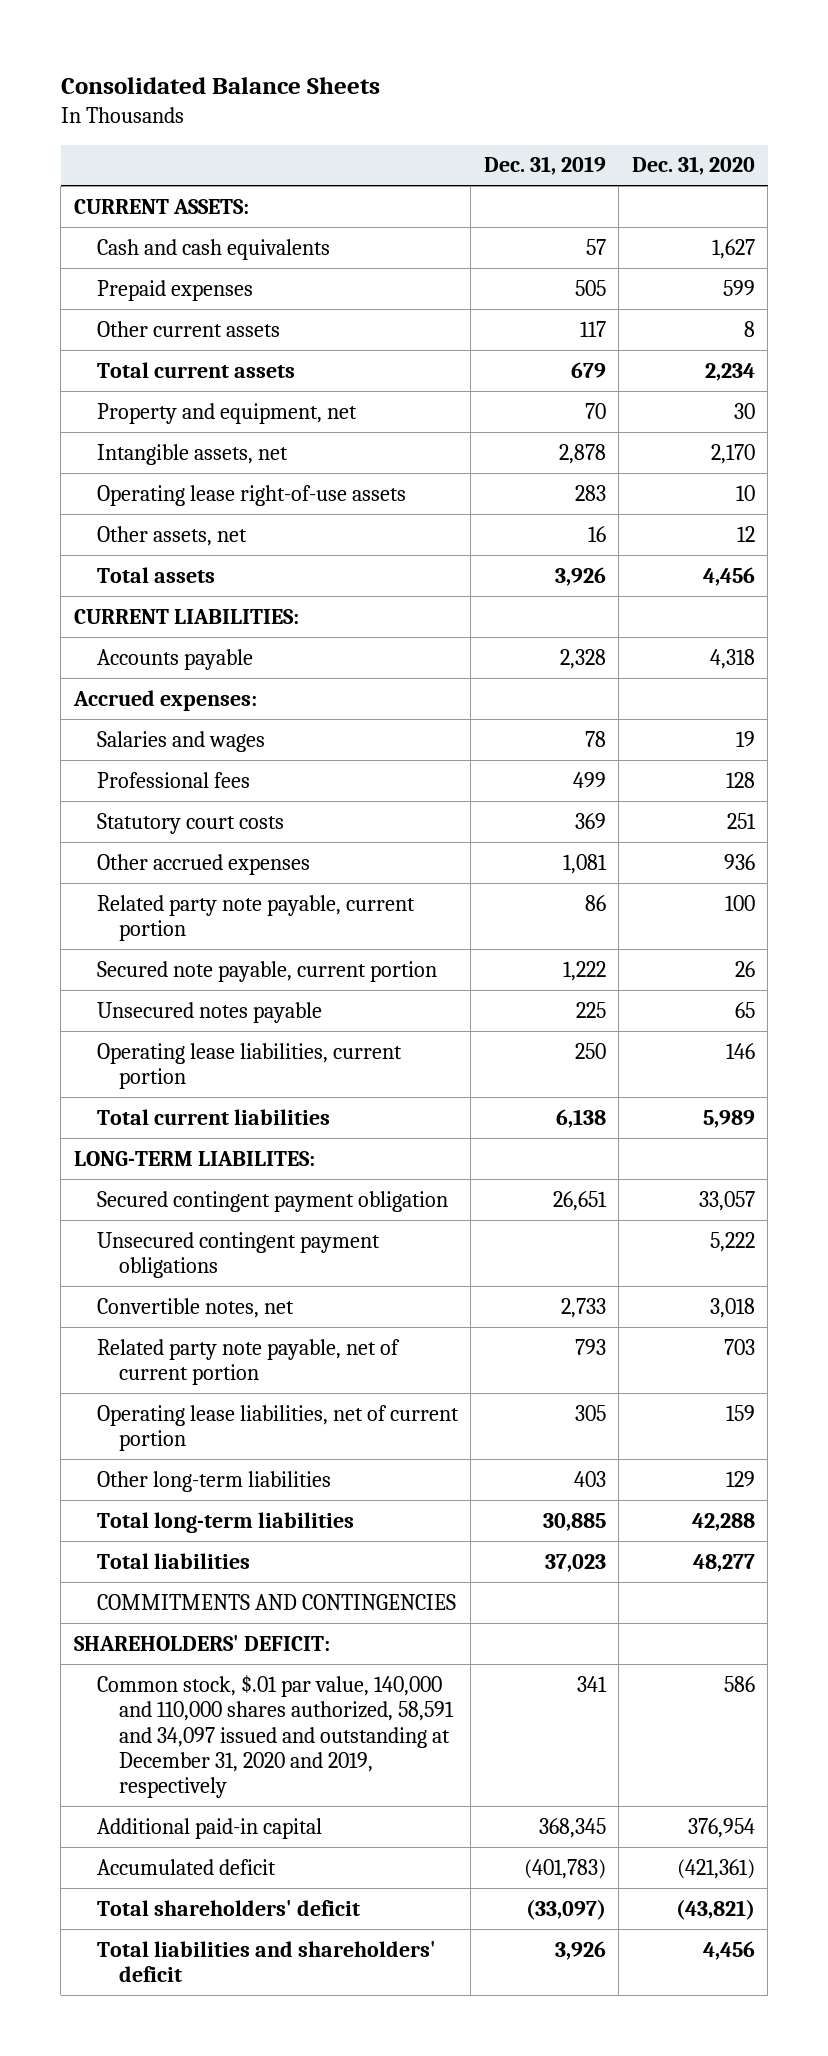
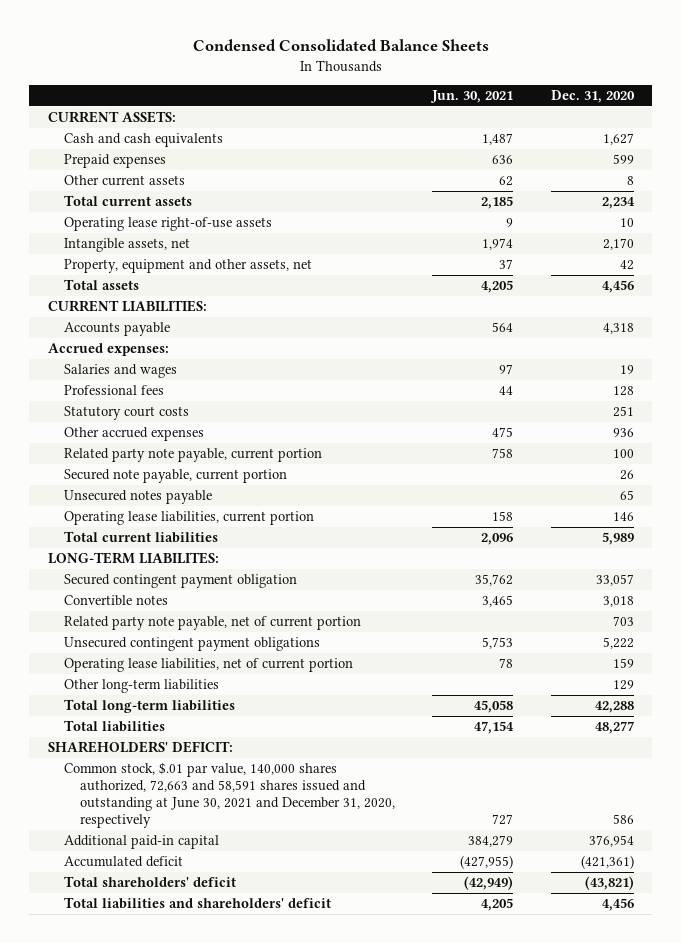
- Consolidated Balance Sheets
+ Condensed Consolidated Balance Sheets
- | Dec. 31, 2019 | Dec. 31, 2020
+ | Jun. 30, 2021 | Dec. 31, 2020
- Property and equipment, net | 70 | 30
- Other assets, net | 16 | 12
moved down: Intangible assets, net | 1,974 | 2,170
+ Property, equipment and other assets, net | 37 | 42
- Convertible notes, net | 2,733 | 3,018
+ Convertible notes | 3,465 | 3,018
moved down: Unsecured contingent payment obligations | 5,753 | 5,222
- COMMITMENTS AND CONTINGENCIES
- Common stock, $.01 par value, 140,000 and 110,000 shares authorized, 58,591 and 34,097 issued and outstanding at December 31, 2020 and 2019, respectively | 341 | 586
+ Common stock, $.01 par value, 140,000 shares authorized, 72,663 and 58,591 shares issued and outstanding at June 30, 2021 and December 31, 2020, respectively | 727 | 586

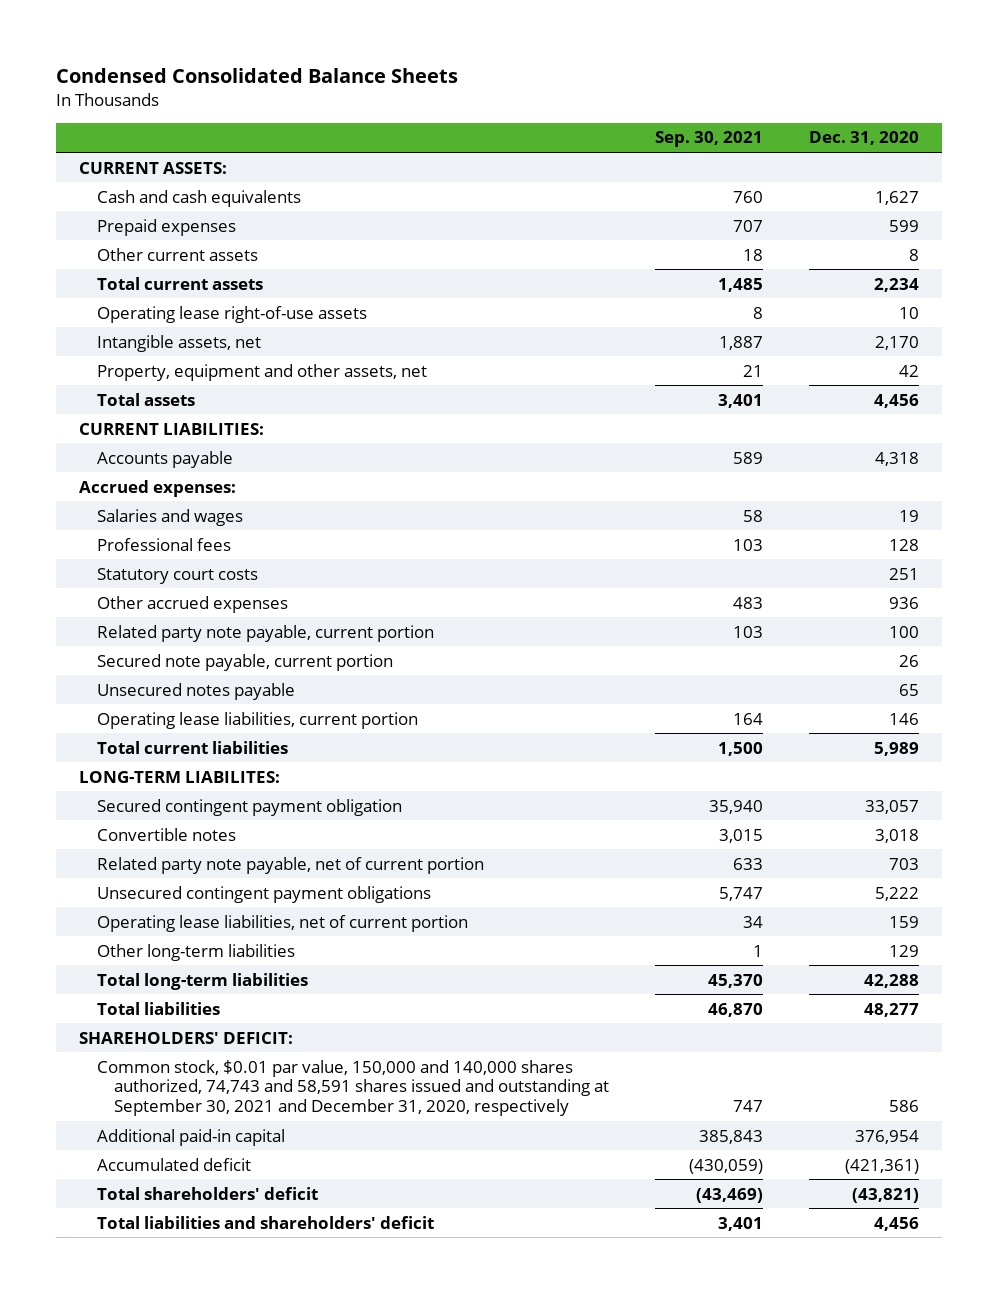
- | Jun. 30, 2021 | Dec. 31, 2020
+ | Sep. 30, 2021 | Dec. 31, 2020
- Common stock, $.01 par value, 140,000 shares authorized, 72,663 and 58,591 shares issued and outstanding at June 30, 2021 and December 31, 2020, respectively | 727 | 586
+ Common stock, $0.01 par value, 150,000 and 140,000 shares authorized, 74,743 and 58,591 shares issued and outstanding at September 30, 2021 and December 31, 2020, respectively | 747 | 586

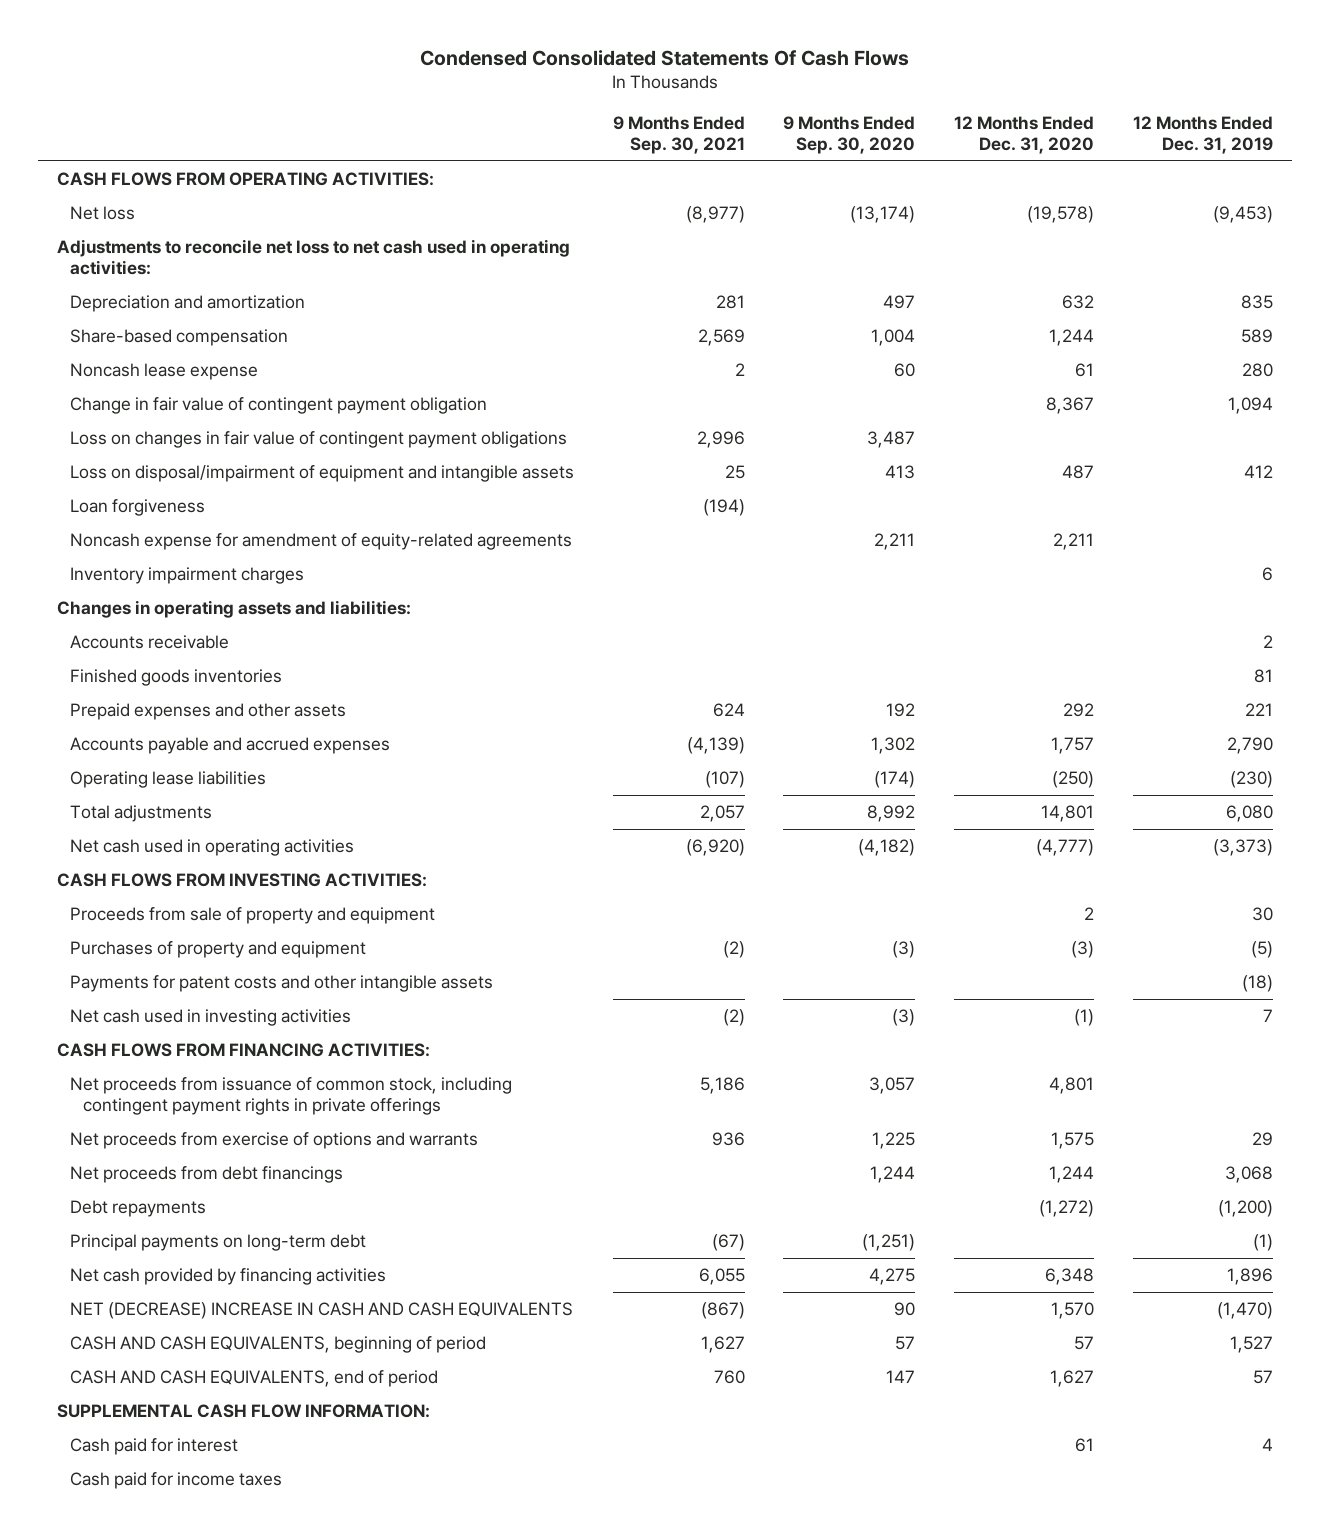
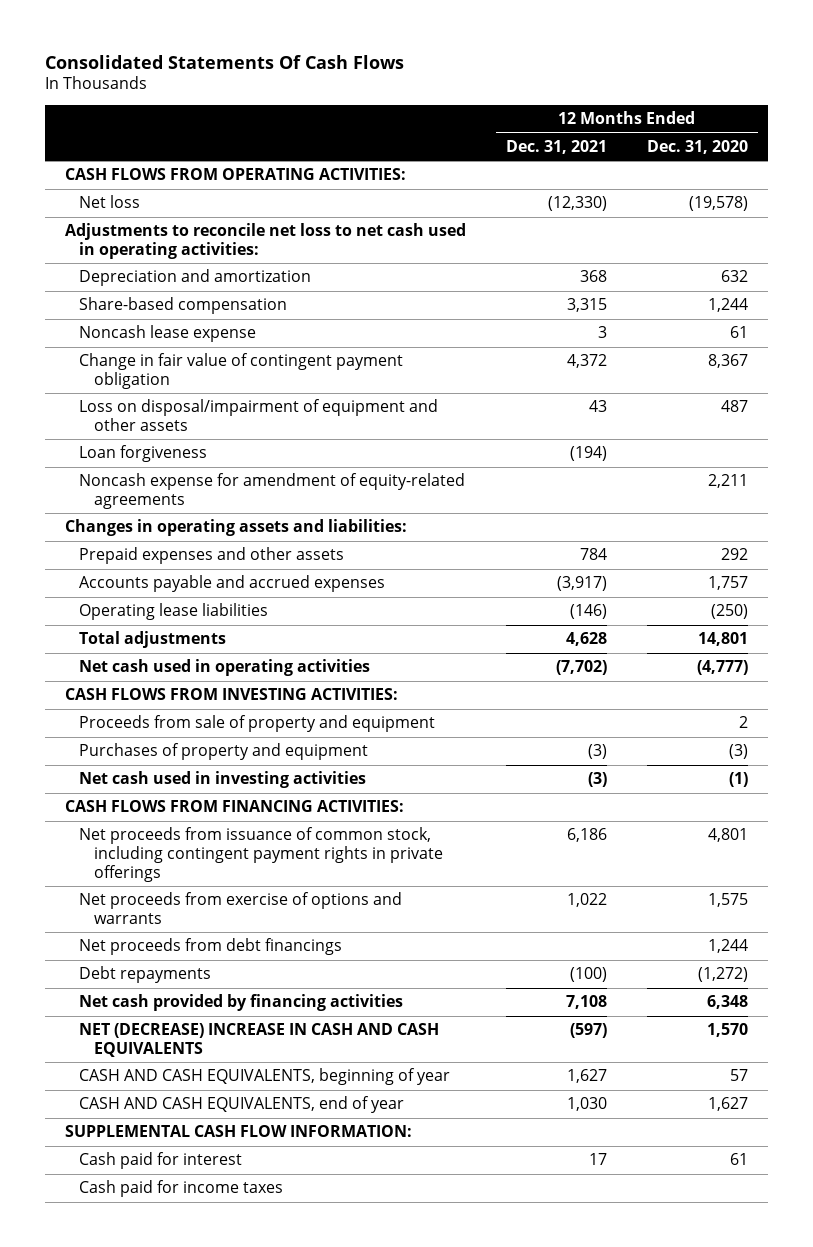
- Condensed Consolidated Statements Of Cash Flows
+ Consolidated Statements Of Cash Flows
- | 9 Months Ended Sep. 30, 2021 | 9 Months Ended Sep. 30, 2020 | 12 Months Ended Dec. 31, 2020 | 12 Months Ended Dec. 31, 2019
+ | 12 Months Ended Dec. 31, 2021 | 12 Months Ended Dec. 31, 2020
- Loss on changes in fair value of contingent payment obligations | 2,996 | 3,487 | |
- Loss on disposal/impairment of equipment and intangible assets | 25 | 413 | 487 | 412
+ Loss on disposal/impairment of equipment and other assets | 43 | 487
- Inventory impairment charges | | | | 6
- Accounts receivable | | | | 2
- Finished goods inventories | | | | 81
- Payments for patent costs and other intangible assets | | | | (18)
- Principal payments on long-term debt | (67) | (1,251) | | (1)
- CASH AND CASH EQUIVALENTS, beginning of period | 1,627 | 57 | 57 | 1,527
- CASH AND CASH EQUIVALENTS, end of period | 760 | 147 | 1,627 | 57
+ CASH AND CASH EQUIVALENTS, beginning of year | 1,627 | 57
+ CASH AND CASH EQUIVALENTS, end of year | 1,030 | 1,627

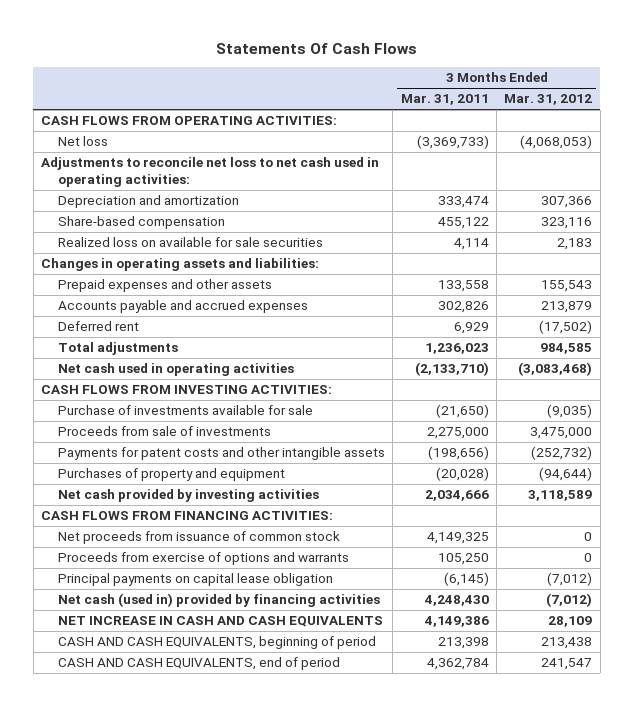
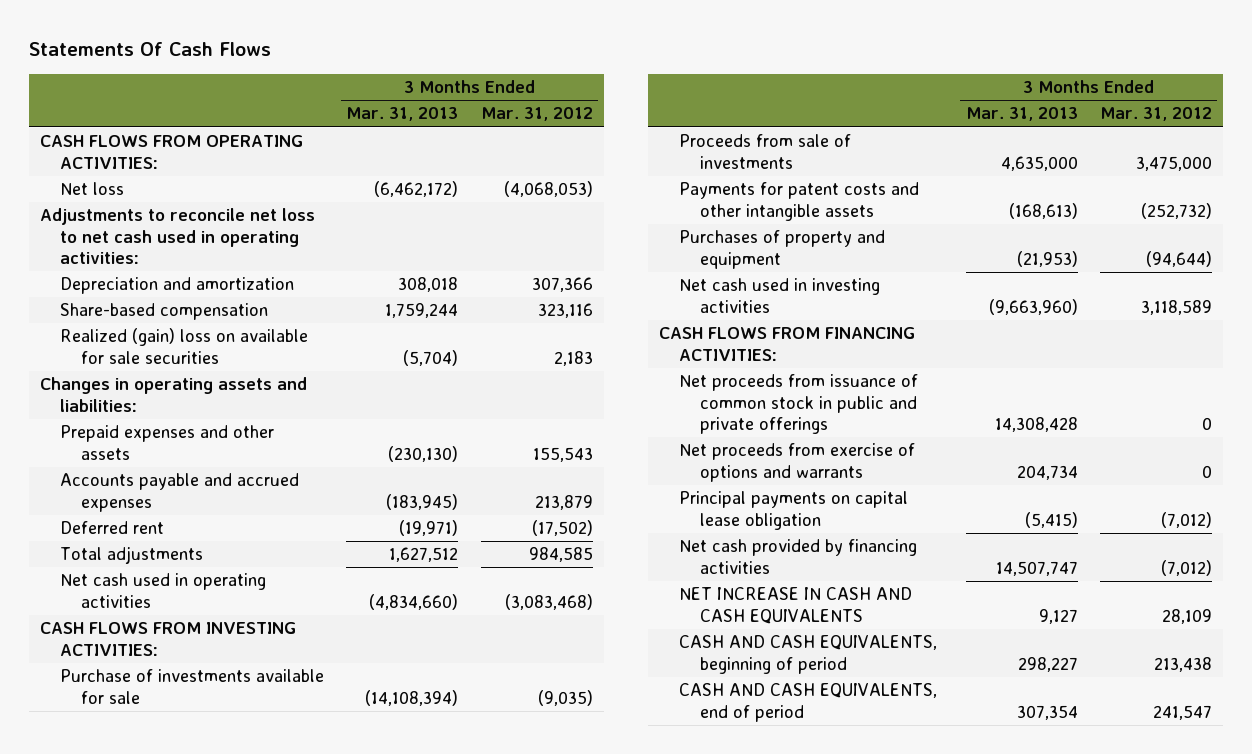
- | 3 Months Ended Mar. 31, 2011 | 3 Months Ended Mar. 31, 2012
+ | 3 Months Ended Mar. 31, 2013 | 3 Months Ended Mar. 31, 2012
- Realized loss on available for sale securities | 4,114 | 2,183
+ Realized (gain) loss on available for sale securities | (5,704) | 2,183
- Net cash provided by investing activities | 2,034,666 | 3,118,589
+ Net cash used in investing activities | (9,663,960) | 3,118,589
- Net proceeds from issuance of common stock | 4,149,325 | 0
- Proceeds from exercise of options and warrants | 105,250 | 0
+ Net proceeds from issuance of common stock in public and private offerings | 14,308,428 | 0
+ Net proceeds from exercise of options and warrants | 204,734 | 0
- Net cash (used in) provided by financing activities | 4,248,430 | (7,012)
+ Net cash provided by financing activities | 14,507,747 | (7,012)

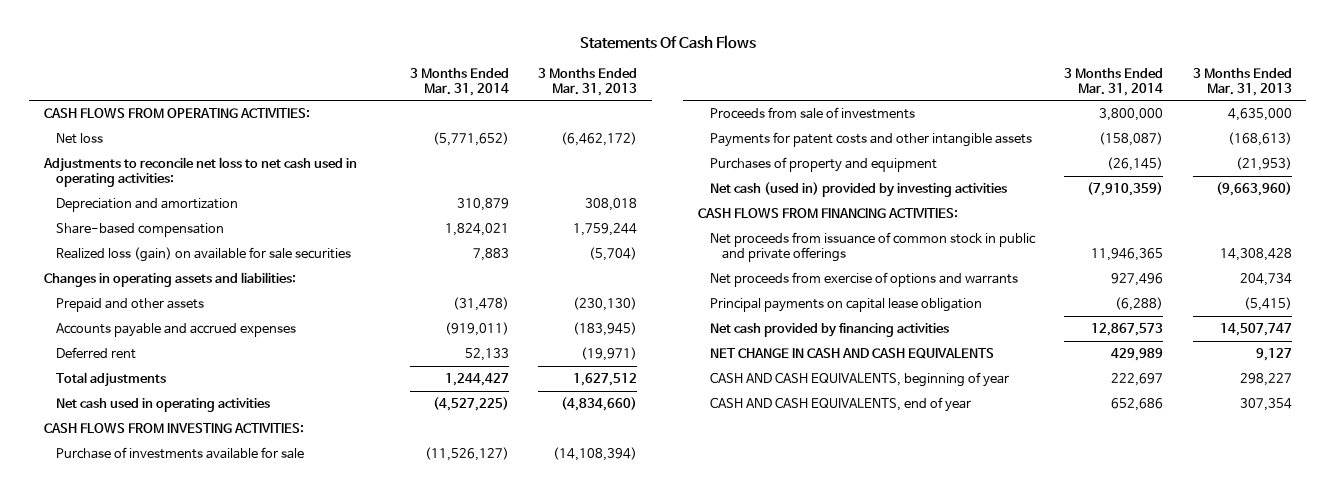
- | 3 Months Ended Mar. 31, 2013 | 3 Months Ended Mar. 31, 2012
+ | 3 Months Ended Mar. 31, 2014 | 3 Months Ended Mar. 31, 2013
- Realized (gain) loss on available for sale securities | (5,704) | 2,183
+ Realized loss (gain) on available for sale securities | 7,883 | (5,704)
- Prepaid expenses and other assets | (230,130) | 155,543
+ Prepaid and other assets | (31,478) | (230,130)
- Net cash used in investing activities | (9,663,960) | 3,118,589
+ Net cash (used in) provided by investing activities | (7,910,359) | (9,663,960)
- NET INCREASE IN CASH AND CASH EQUIVALENTS | 9,127 | 28,109
- CASH AND CASH EQUIVALENTS, beginning of period | 298,227 | 213,438
- CASH AND CASH EQUIVALENTS, end of period | 307,354 | 241,547
+ NET CHANGE IN CASH AND CASH EQUIVALENTS | 429,989 | 9,127
+ CASH AND CASH EQUIVALENTS, beginning of year | 222,697 | 298,227
+ CASH AND CASH EQUIVALENTS, end of year | 652,686 | 307,354

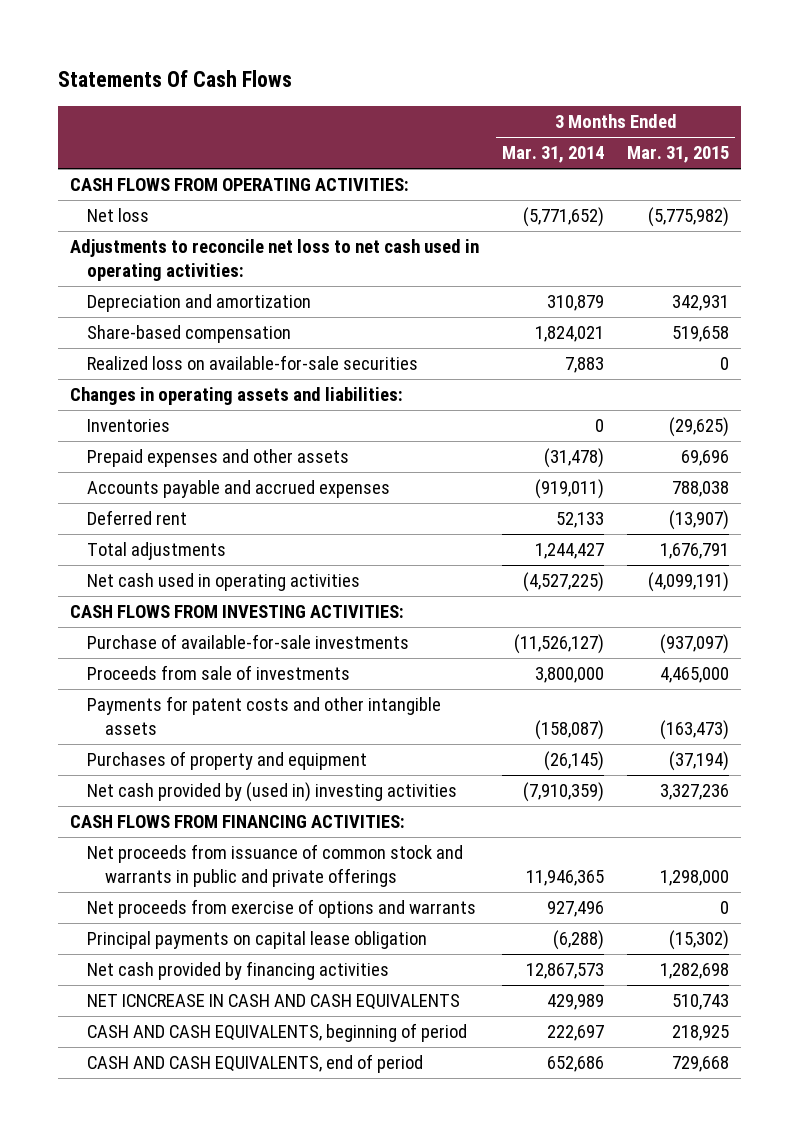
- | 3 Months Ended Mar. 31, 2014 | 3 Months Ended Mar. 31, 2013
+ | 3 Months Ended Mar. 31, 2014 | 3 Months Ended Mar. 31, 2015
- Realized loss (gain) on available for sale securities | 7,883 | (5,704)
+ Realized loss on available-for-sale securities | 7,883 | 0
- Prepaid and other assets | (31,478) | (230,130)
+ Inventories | 0 | (29,625)
+ Prepaid expenses and other assets | (31,478) | 69,696
- Purchase of investments available for sale | (11,526,127) | (14,108,394)
+ Purchase of available-for-sale investments | (11,526,127) | (937,097)
- Net cash (used in) provided by investing activities | (7,910,359) | (9,663,960)
+ Net cash provided by (used in) investing activities | (7,910,359) | 3,327,236
- Net proceeds from issuance of common stock in public and private offerings | 11,946,365 | 14,308,428
+ Net proceeds from issuance of common stock and warrants in public and private offerings | 11,946,365 | 1,298,000
- NET CHANGE IN CASH AND CASH EQUIVALENTS | 429,989 | 9,127
- CASH AND CASH EQUIVALENTS, beginning of year | 222,697 | 298,227
- CASH AND CASH EQUIVALENTS, end of year | 652,686 | 307,354
+ NET ICNCREASE IN CASH AND CASH EQUIVALENTS | 429,989 | 510,743
+ CASH AND CASH EQUIVALENTS, beginning of period | 222,697 | 218,925
+ CASH AND CASH EQUIVALENTS, end of period | 652,686 | 729,668

